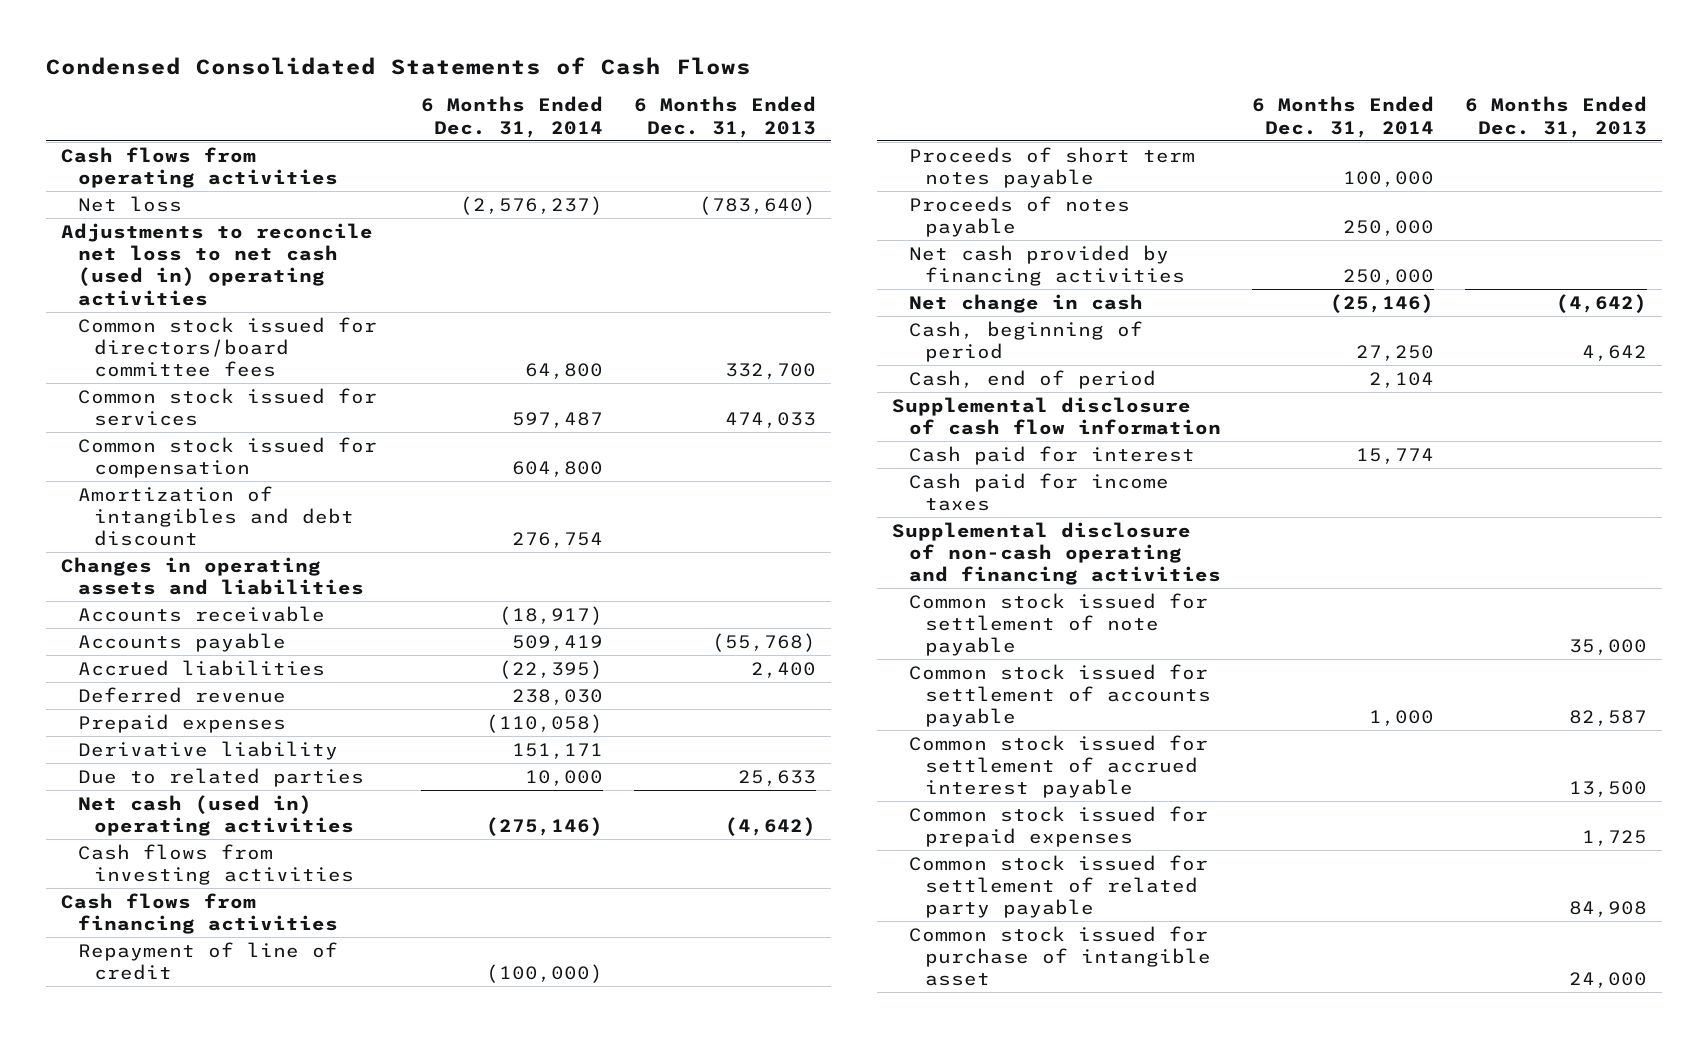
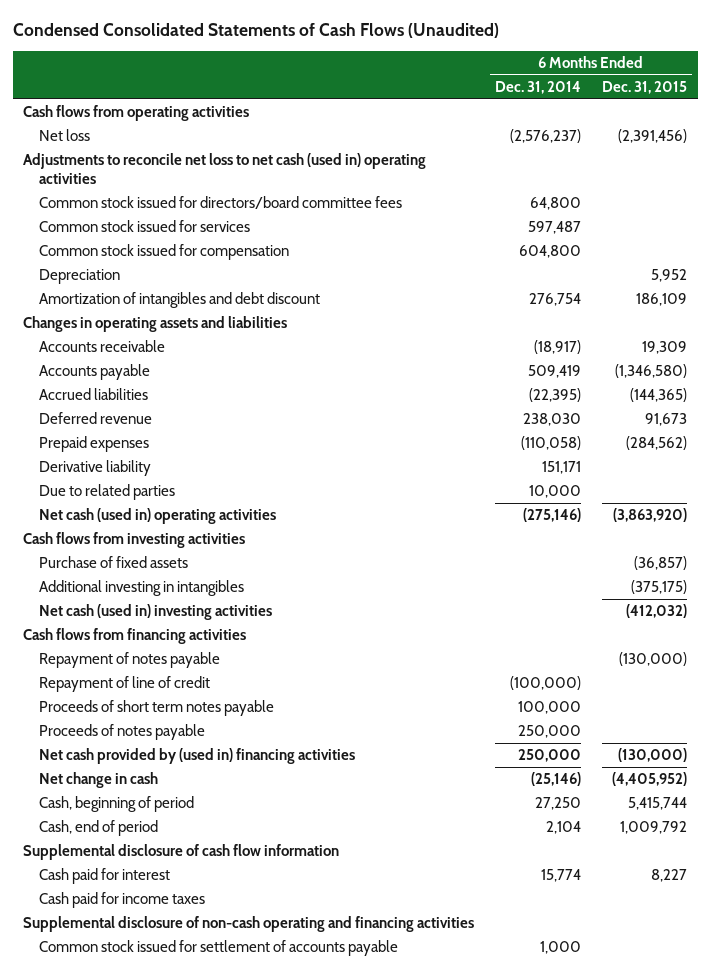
- Condensed Consolidated Statements of Cash Flows
+ Condensed Consolidated Statements of Cash Flows (Unaudited)
- | 6 Months Ended Dec. 31, 2014 | 6 Months Ended Dec. 31, 2013
+ | 6 Months Ended Dec. 31, 2014 | 6 Months Ended Dec. 31, 2015
+ Depreciation | | 5,952
+ Purchase of fixed assets | | (36,857)
+ Additional investing in intangibles | | (375,175)
+ Net cash (used in) investing activities | | (412,032)
+ Repayment of notes payable | | (130,000)
- Net cash provided by financing activities | 250,000 |
+ Net cash provided by (used in) financing activities | 250,000 | (130,000)
- Common stock issued for settlement of note payable | | 35,000
- Common stock issued for settlement of accrued interest payable | | 13,500
- Common stock issued for prepaid expenses | | 1,725
- Common stock issued for settlement of related party payable | | 84,908
- Common stock issued for purchase of intangible asset | | 24,000

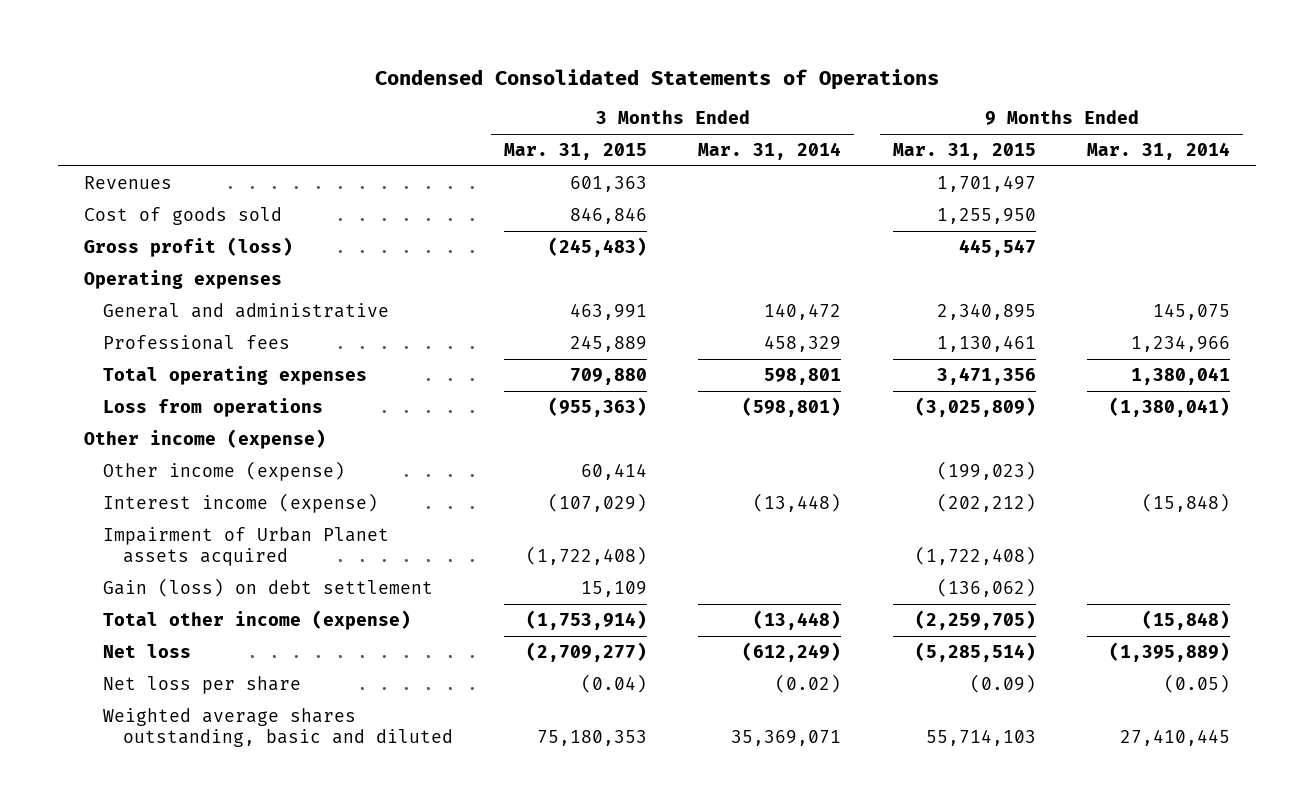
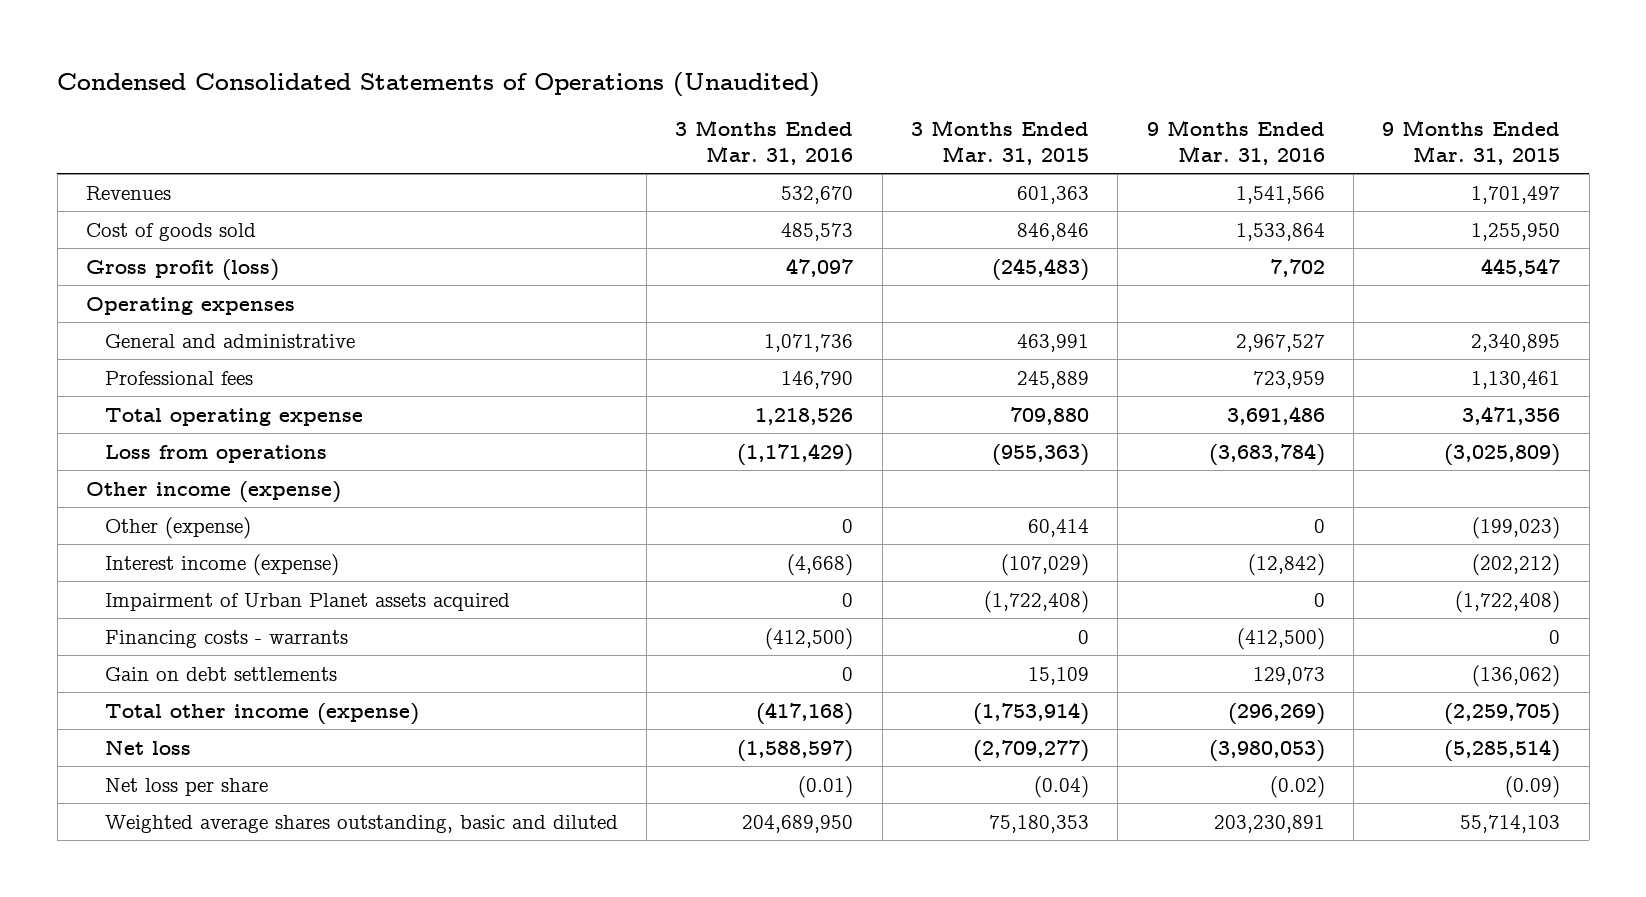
- Condensed Consolidated Statements of Operations
+ Condensed Consolidated Statements of Operations (Unaudited)
- | 3 Months Ended Mar. 31, 2015 | 3 Months Ended Mar. 31, 2014 | 9 Months Ended Mar. 31, 2015 | 9 Months Ended Mar. 31, 2014
+ | 3 Months Ended Mar. 31, 2016 | 3 Months Ended Mar. 31, 2015 | 9 Months Ended Mar. 31, 2016 | 9 Months Ended Mar. 31, 2015
- Total operating expenses | 709,880 | 598,801 | 3,471,356 | 1,380,041
+ Total operating expense | 1,218,526 | 709,880 | 3,691,486 | 3,471,356
- Other income (expense) | 60,414 | | (199,023) |
+ Other (expense) | 0 | 60,414 | 0 | (199,023)
- Gain (loss) on debt settlement | 15,109 | | (136,062) |
+ Financing costs - warrants | (412,500) | 0 | (412,500) | 0
+ Gain on debt settlements | 0 | 15,109 | 129,073 | (136,062)

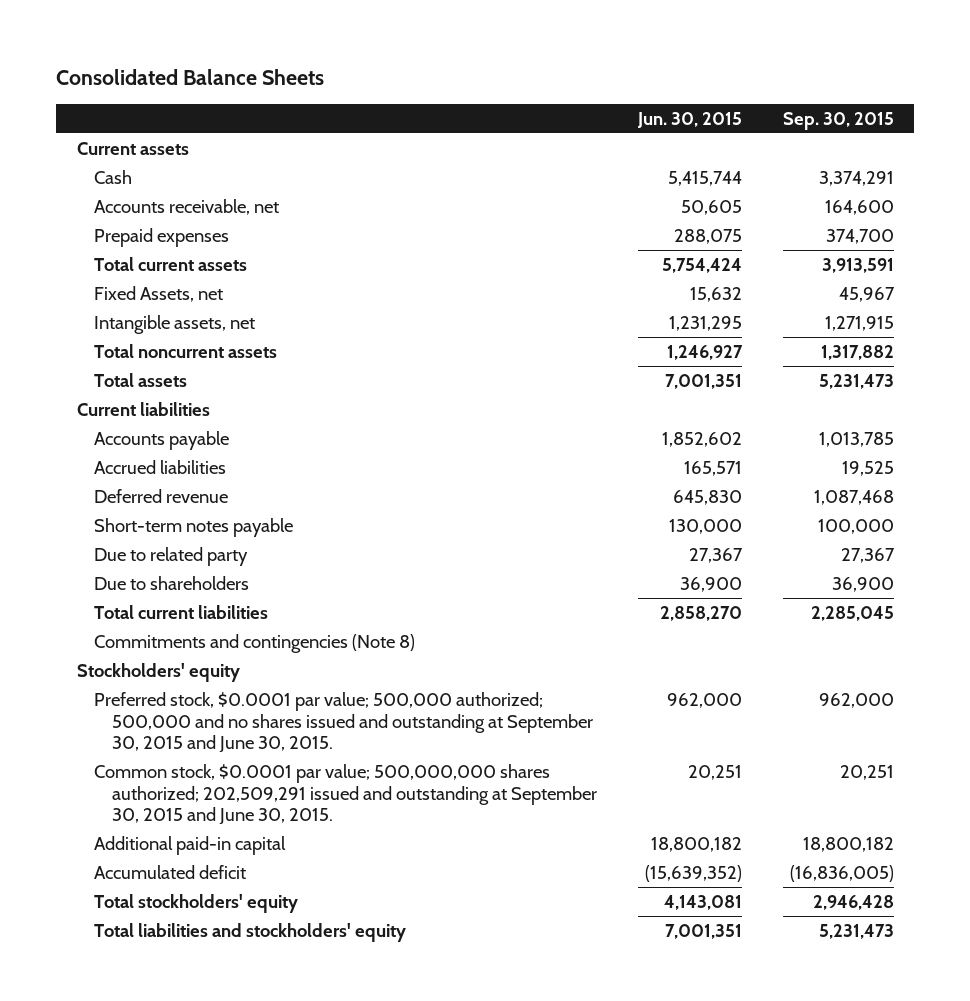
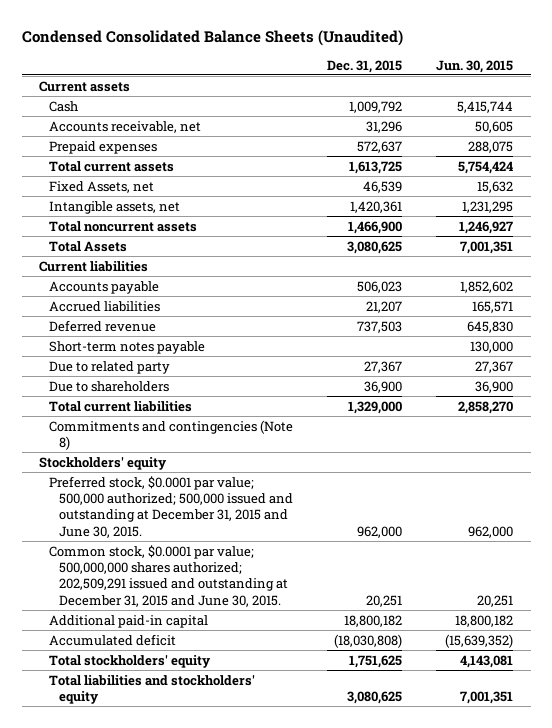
- Consolidated Balance Sheets
+ Condensed Consolidated Balance Sheets (Unaudited)
- | Jun. 30, 2015 | Sep. 30, 2015
+ | Dec. 31, 2015 | Jun. 30, 2015
- Total assets | 7,001,351 | 5,231,473
+ Total Assets | 3,080,625 | 7,001,351
- Preferred stock, $0.0001 par value; 500,000 authorized; 500,000 and no shares issued and outstanding at September 30, 2015 and June 30, 2015. | 962,000 | 962,000
- Common stock, $0.0001 par value; 500,000,000 shares authorized; 202,509,291 issued and outstanding at September 30, 2015 and June 30, 2015. | 20,251 | 20,251
+ Preferred stock, $0.0001 par value; 500,000 authorized; 500,000 issued and outstanding at December 31, 2015 and June 30, 2015. | 962,000 | 962,000
+ Common stock, $0.0001 par value; 500,000,000 shares authorized; 202,509,291 issued and outstanding at December 31, 2015 and June 30, 2015. | 20,251 | 20,251

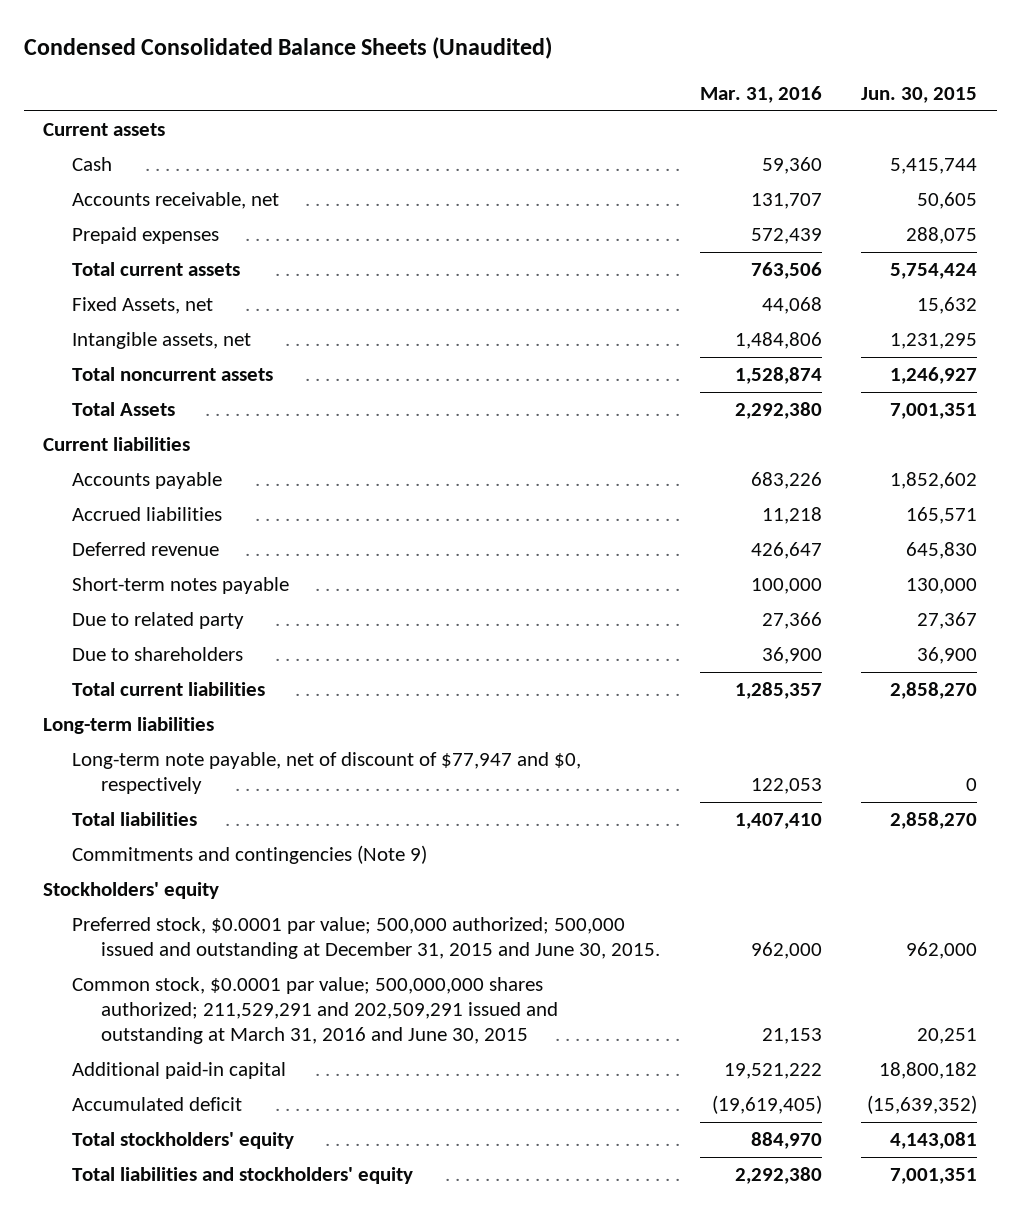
- | Dec. 31, 2015 | Jun. 30, 2015
+ | Mar. 31, 2016 | Jun. 30, 2015
- Commitments and contingencies (Note 8)
+ Long-term liabilities
+ Long-term note payable, net of discount of $77,947 and $0, respectively | 122,053 | 0
+ Total liabilities | 1,407,410 | 2,858,270
+ Commitments and contingencies (Note 9)
- Common stock, $0.0001 par value; 500,000,000 shares authorized; 202,509,291 issued and outstanding at December 31, 2015 and June 30, 2015. | 20,251 | 20,251
+ Common stock, $0.0001 par value; 500,000,000 shares authorized; 211,529,291 and 202,509,291 issued and outstanding at March 31, 2016 and June 30, 2015 | 21,153 | 20,251

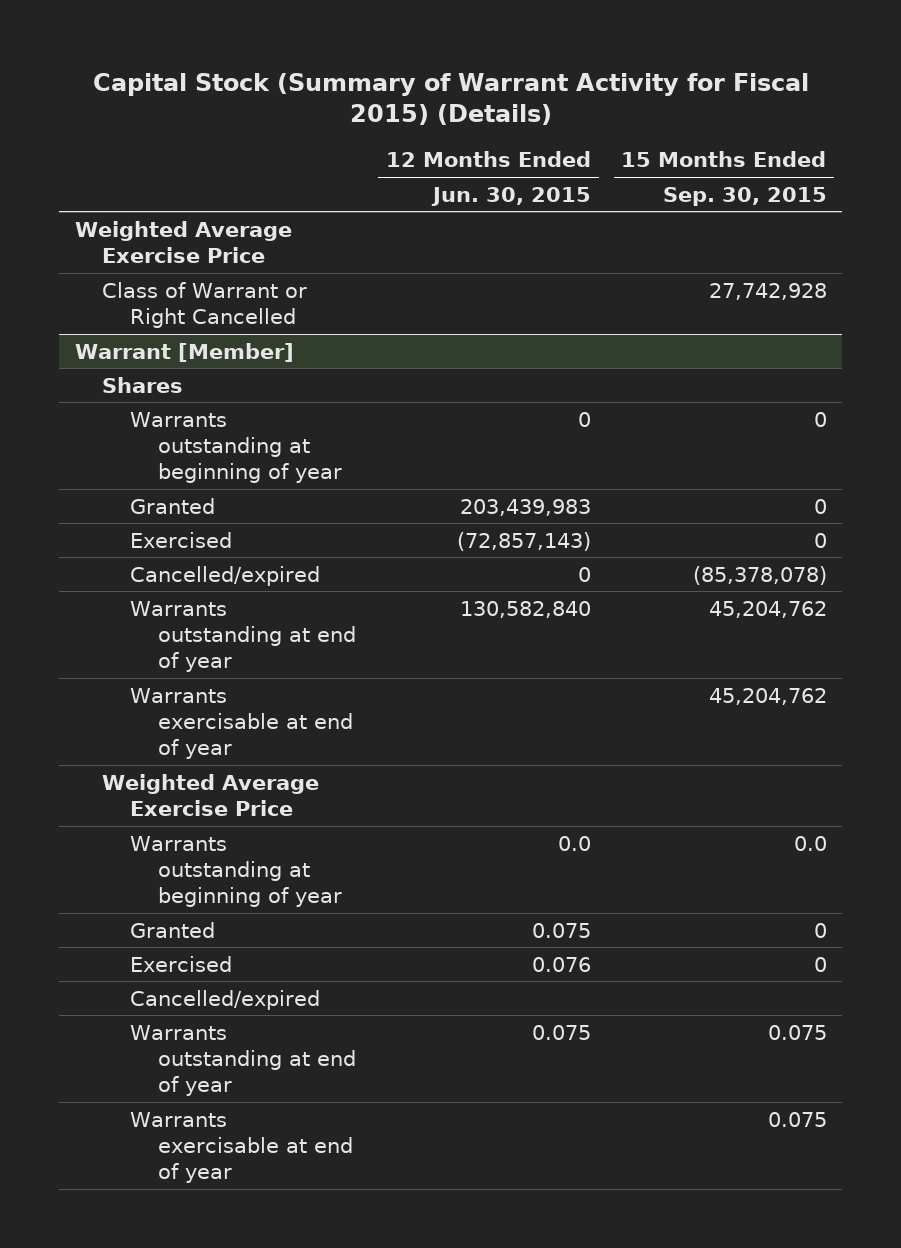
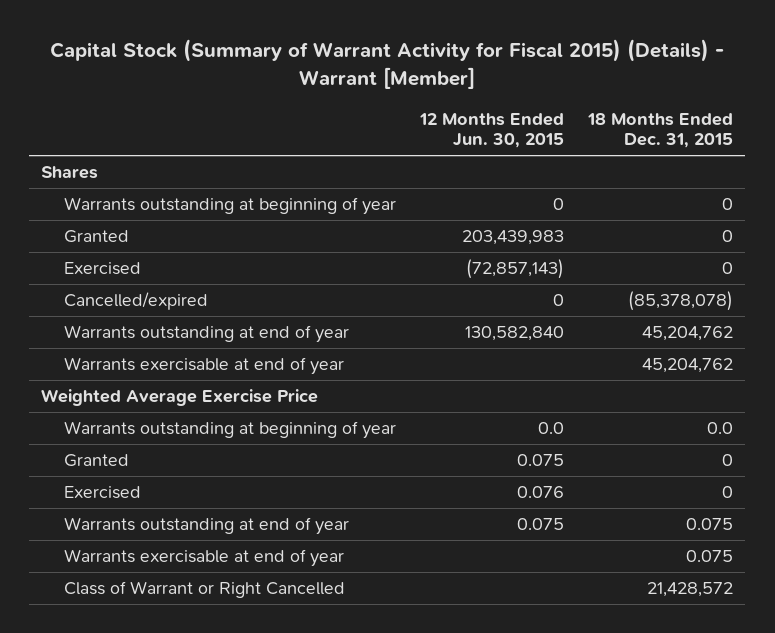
- Capital Stock (Summary of Warrant Activity for Fiscal 2015) (Details)
+ Capital Stock (Summary of Warrant Activity for Fiscal 2015) (Details) - Warrant [Member]
- | 12 Months Ended Jun. 30, 2015 | 15 Months Ended Sep. 30, 2015
+ | 12 Months Ended Jun. 30, 2015 | 18 Months Ended Dec. 31, 2015
- Weighted Average Exercise Price
- Warrant [Member]
- Cancelled/expired
moved down: Class of Warrant or Right Cancelled | | 21,428,572

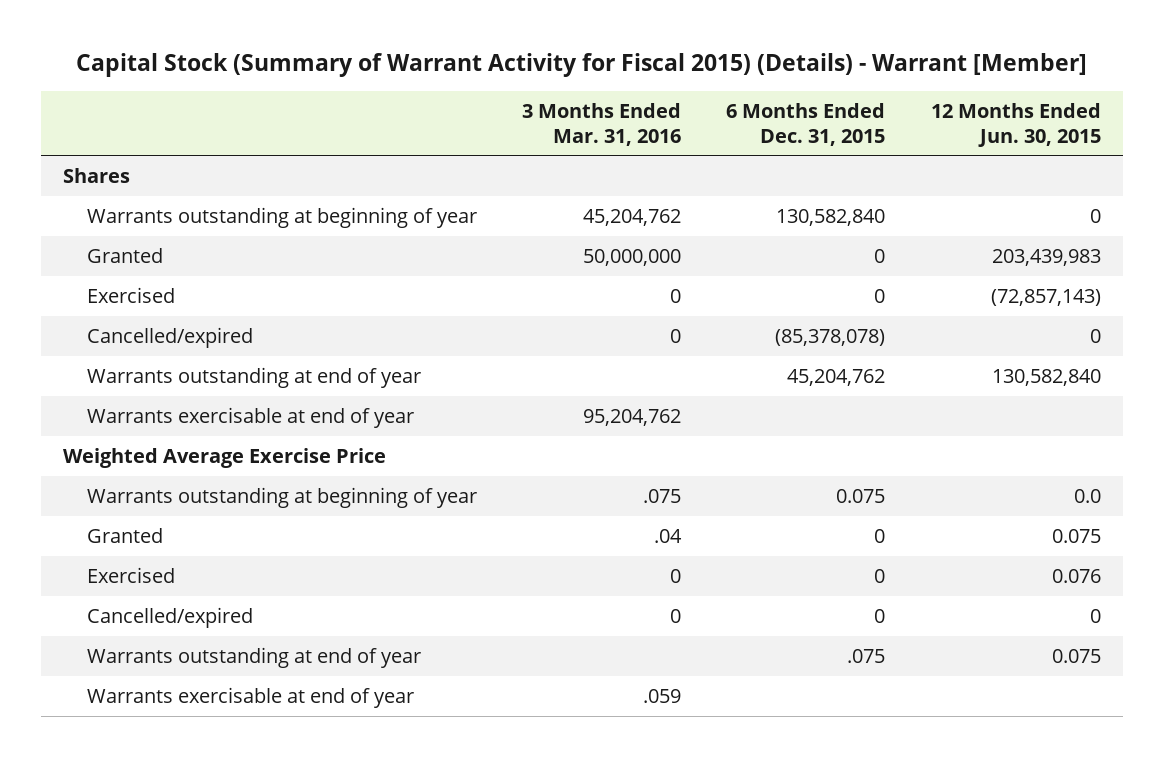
- | 12 Months Ended Jun. 30, 2015 | 18 Months Ended Dec. 31, 2015
+ | 3 Months Ended Mar. 31, 2016 | 6 Months Ended Dec. 31, 2015 | 12 Months Ended Jun. 30, 2015
+ Cancelled/expired | 0 | 0 | 0
- Class of Warrant or Right Cancelled | | 21,428,572

